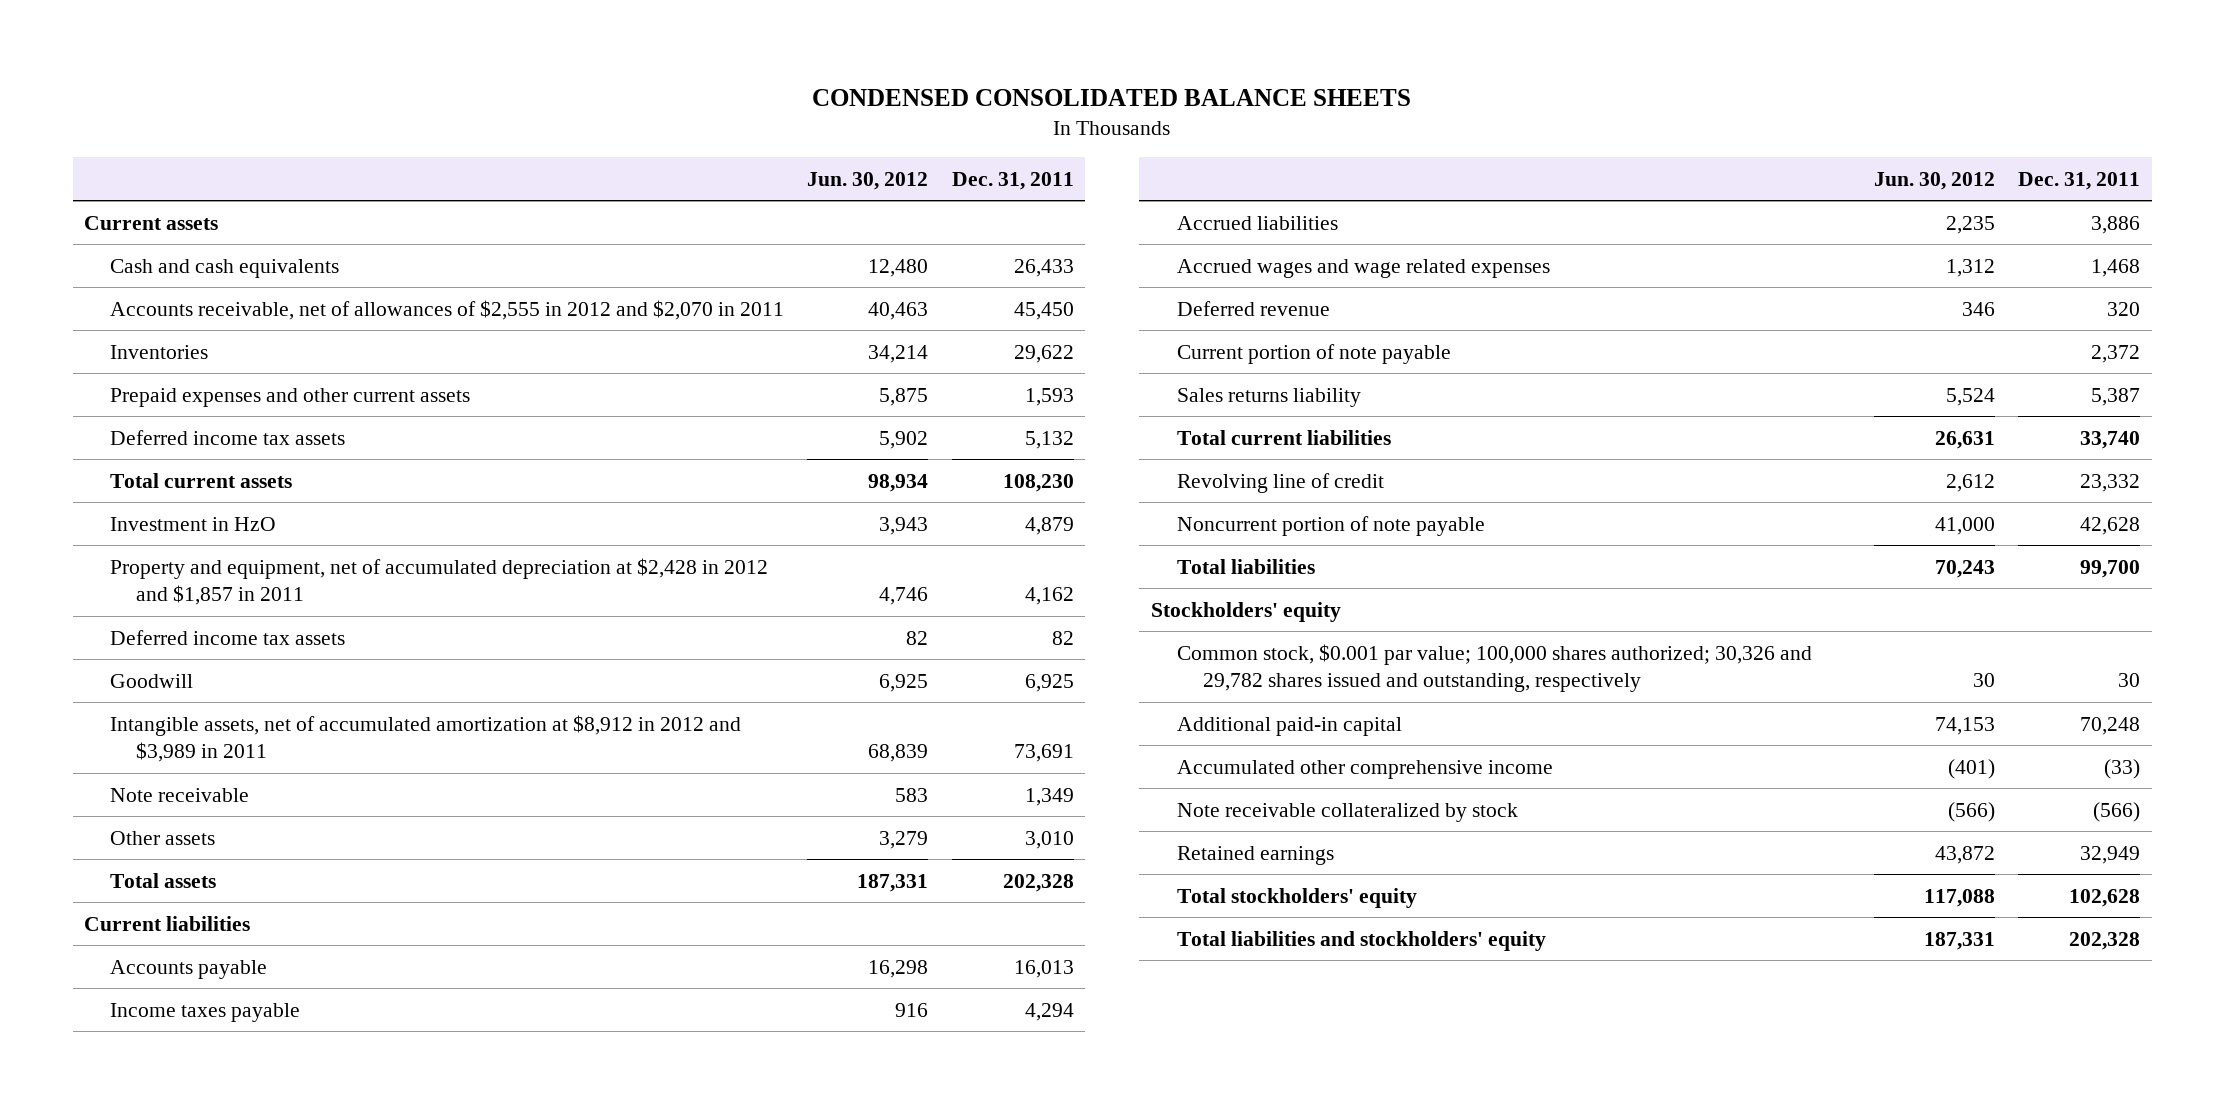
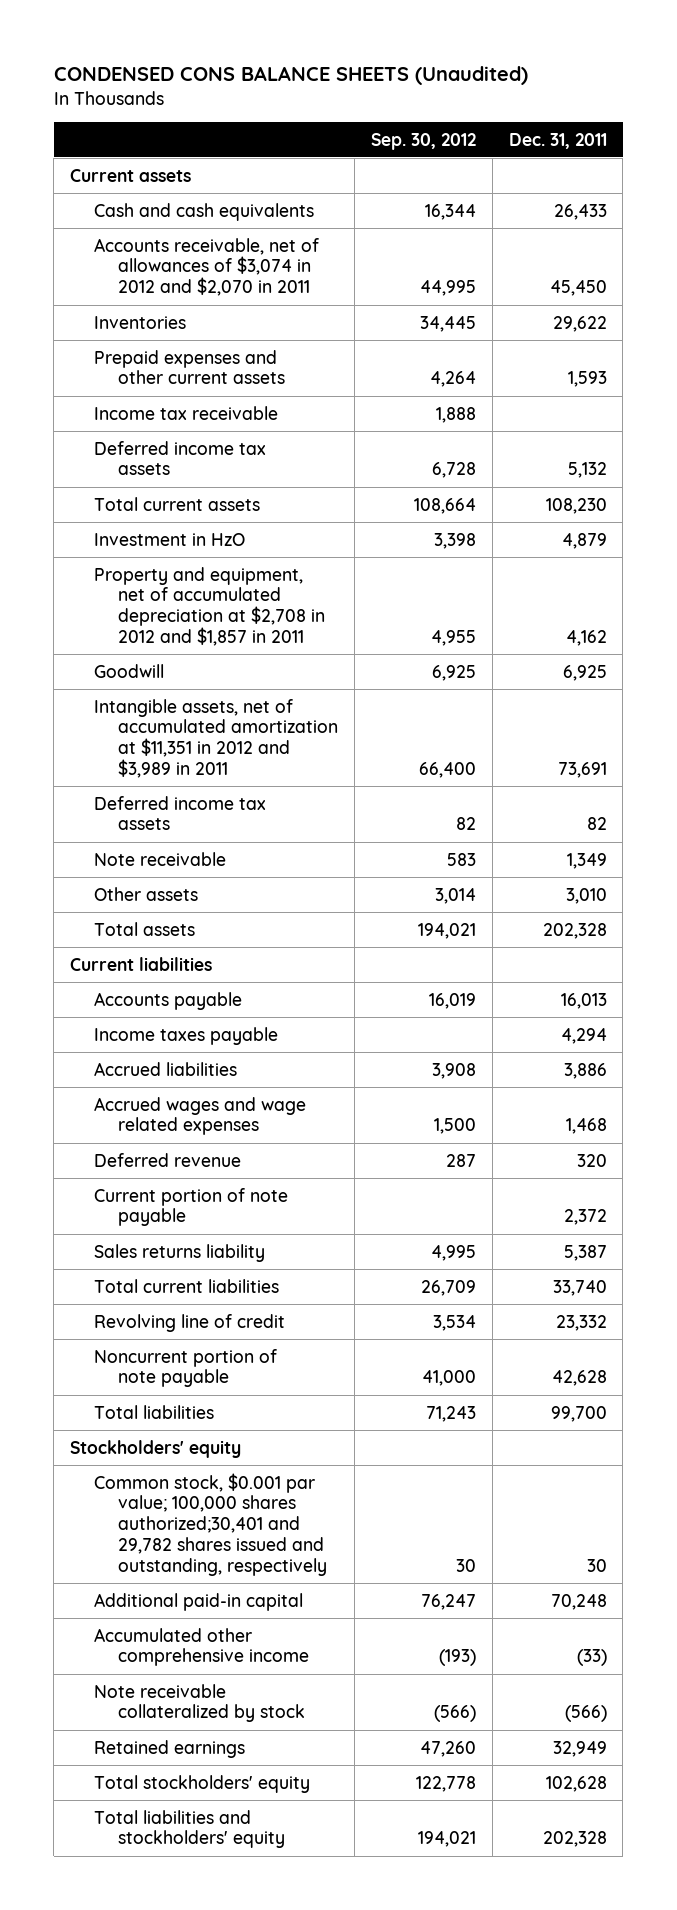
- CONDENSED CONSOLIDATED BALANCE SHEETS
+ CONDENSED CONS BALANCE SHEETS (Unaudited)
- | Jun. 30, 2012 | Dec. 31, 2011
+ | Sep. 30, 2012 | Dec. 31, 2011
- Accounts receivable, net of allowances of $2,555 in 2012 and $2,070 in 2011 | 40,463 | 45,450
+ Accounts receivable, net of allowances of $3,074 in 2012 and $2,070 in 2011 | 44,995 | 45,450
+ Income tax receivable | 1,888 |
- Property and equipment, net of accumulated depreciation at $2,428 in 2012 and $1,857 in 2011 | 4,746 | 4,162
+ Property and equipment, net of accumulated depreciation at $2,708 in 2012 and $1,857 in 2011 | 4,955 | 4,162
- Intangible assets, net of accumulated amortization at $8,912 in 2012 and $3,989 in 2011 | 68,839 | 73,691
+ Intangible assets, net of accumulated amortization at $11,351 in 2012 and $3,989 in 2011 | 66,400 | 73,691
moved down: Deferred income tax assets | 82 | 82
- Common stock, $0.001 par value; 100,000 shares authorized; 30,326 and 29,782 shares issued and outstanding, respectively | 30 | 30
+ Common stock, $0.001 par value; 100,000 shares authorized;30,401 and 29,782 shares issued and outstanding, respectively | 30 | 30

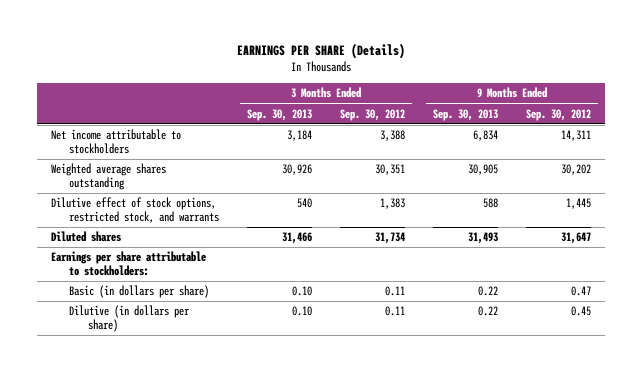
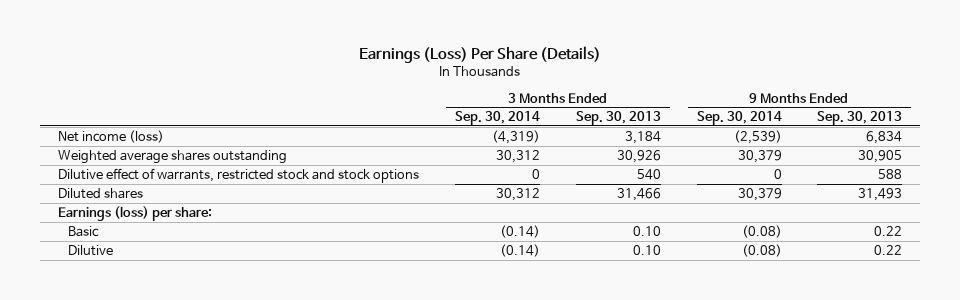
- EARNINGS PER SHARE (Details)
+ Earnings (Loss) Per Share (Details)
- | 3 Months Ended Sep. 30, 2013 | 3 Months Ended Sep. 30, 2012 | 9 Months Ended Sep. 30, 2013 | 9 Months Ended Sep. 30, 2012
+ | 3 Months Ended Sep. 30, 2014 | 3 Months Ended Sep. 30, 2013 | 9 Months Ended Sep. 30, 2014 | 9 Months Ended Sep. 30, 2013
- Net income attributable to stockholders | 3,184 | 3,388 | 6,834 | 14,311
+ Net income (loss) | (4,319) | 3,184 | (2,539) | 6,834
- Dilutive effect of stock options, restricted stock, and warrants | 540 | 1,383 | 588 | 1,445
+ Dilutive effect of warrants, restricted stock and stock options | 0 | 540 | 0 | 588
- Earnings per share attributable to stockholders:
- Basic (in dollars per share) | 0.10 | 0.11 | 0.22 | 0.47
- Dilutive (in dollars per share) | 0.10 | 0.11 | 0.22 | 0.45
+ Earnings (loss) per share:
+ Basic | (0.14) | 0.10 | (0.08) | 0.22
+ Dilutive | (0.14) | 0.10 | (0.08) | 0.22

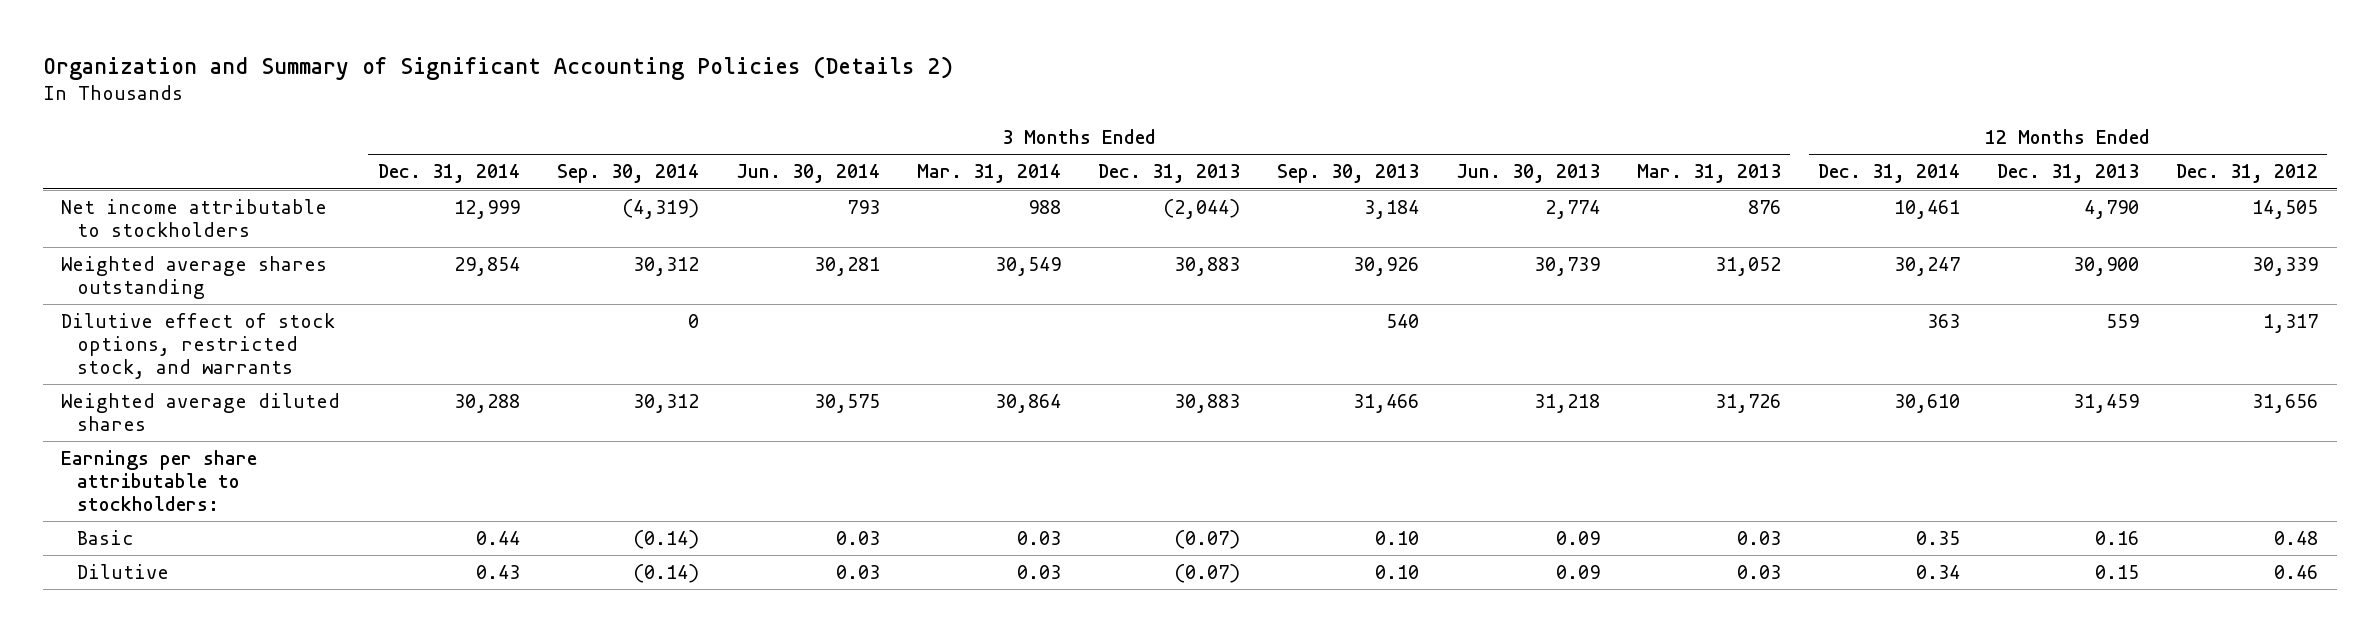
- Earnings (Loss) Per Share (Details)
+ Organization and Summary of Significant Accounting Policies (Details 2)
- | 3 Months Ended Sep. 30, 2014 | 3 Months Ended Sep. 30, 2013 | 9 Months Ended Sep. 30, 2014 | 9 Months Ended Sep. 30, 2013
+ | 3 Months Ended Dec. 31, 2014 | 3 Months Ended Sep. 30, 2014 | 3 Months Ended Jun. 30, 2014 | 3 Months Ended Mar. 31, 2014 | 3 Months Ended Dec. 31, 2013 | 3 Months Ended Sep. 30, 2013 | 3 Months Ended Jun. 30, 2013 | 3 Months Ended Mar. 31, 2013 | 12 Months Ended Dec. 31, 2014 | 12 Months Ended Dec. 31, 2013 | 12 Months Ended Dec. 31, 2012
- Net income (loss) | (4,319) | 3,184 | (2,539) | 6,834
+ Net income attributable to stockholders | 12,999 | (4,319) | 793 | 988 | (2,044) | 3,184 | 2,774 | 876 | 10,461 | 4,790 | 14,505
- Dilutive effect of warrants, restricted stock and stock options | 0 | 540 | 0 | 588
- Diluted shares | 30,312 | 31,466 | 30,379 | 31,493
- Earnings (loss) per share:
+ Dilutive effect of stock options, restricted stock, and warrants | | 0 | | | | 540 | | | 363 | 559 | 1,317
+ Weighted average diluted shares | 30,288 | 30,312 | 30,575 | 30,864 | 30,883 | 31,466 | 31,218 | 31,726 | 30,610 | 31,459 | 31,656
+ Earnings per share attributable to stockholders:

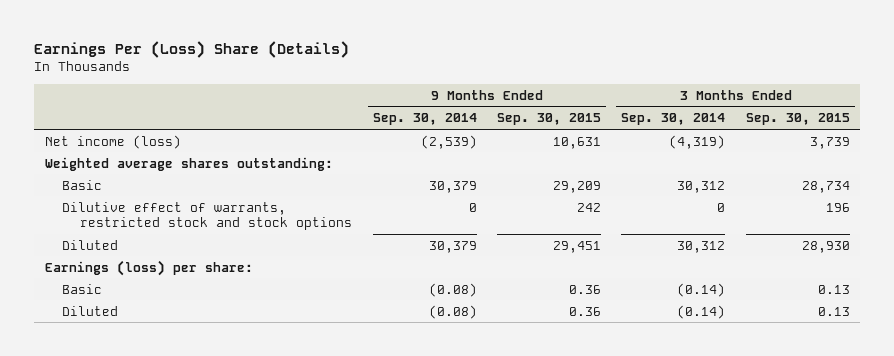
- Organization and Summary of Significant Accounting Policies (Details 2)
+ Earnings Per (Loss) Share (Details)
- | 3 Months Ended Dec. 31, 2014 | 3 Months Ended Sep. 30, 2014 | 3 Months Ended Jun. 30, 2014 | 3 Months Ended Mar. 31, 2014 | 3 Months Ended Dec. 31, 2013 | 3 Months Ended Sep. 30, 2013 | 3 Months Ended Jun. 30, 2013 | 3 Months Ended Mar. 31, 2013 | 12 Months Ended Dec. 31, 2014 | 12 Months Ended Dec. 31, 2013 | 12 Months Ended Dec. 31, 2012
+ | 9 Months Ended Sep. 30, 2014 | 9 Months Ended Sep. 30, 2015 | 3 Months Ended Sep. 30, 2014 | 3 Months Ended Sep. 30, 2015
- Net income attributable to stockholders | 12,999 | (4,319) | 793 | 988 | (2,044) | 3,184 | 2,774 | 876 | 10,461 | 4,790 | 14,505
- Weighted average shares outstanding | 29,854 | 30,312 | 30,281 | 30,549 | 30,883 | 30,926 | 30,739 | 31,052 | 30,247 | 30,900 | 30,339
- Dilutive effect of stock options, restricted stock, and warrants | | 0 | | | | 540 | | | 363 | 559 | 1,317
- Weighted average diluted shares | 30,288 | 30,312 | 30,575 | 30,864 | 30,883 | 31,466 | 31,218 | 31,726 | 30,610 | 31,459 | 31,656
- Earnings per share attributable to stockholders:
+ Net income (loss) | (2,539) | 10,631 | (4,319) | 3,739
+ Weighted average shares outstanding:
+ Basic | 30,379 | 29,209 | 30,312 | 28,734
+ Dilutive effect of warrants, restricted stock and stock options | 0 | 242 | 0 | 196
+ Diluted | 30,379 | 29,451 | 30,312 | 28,930
+ Earnings (loss) per share:
- Dilutive | 0.43 | (0.14) | 0.03 | 0.03 | (0.07) | 0.10 | 0.09 | 0.03 | 0.34 | 0.15 | 0.46
+ Diluted | (0.08) | 0.36 | (0.14) | 0.13

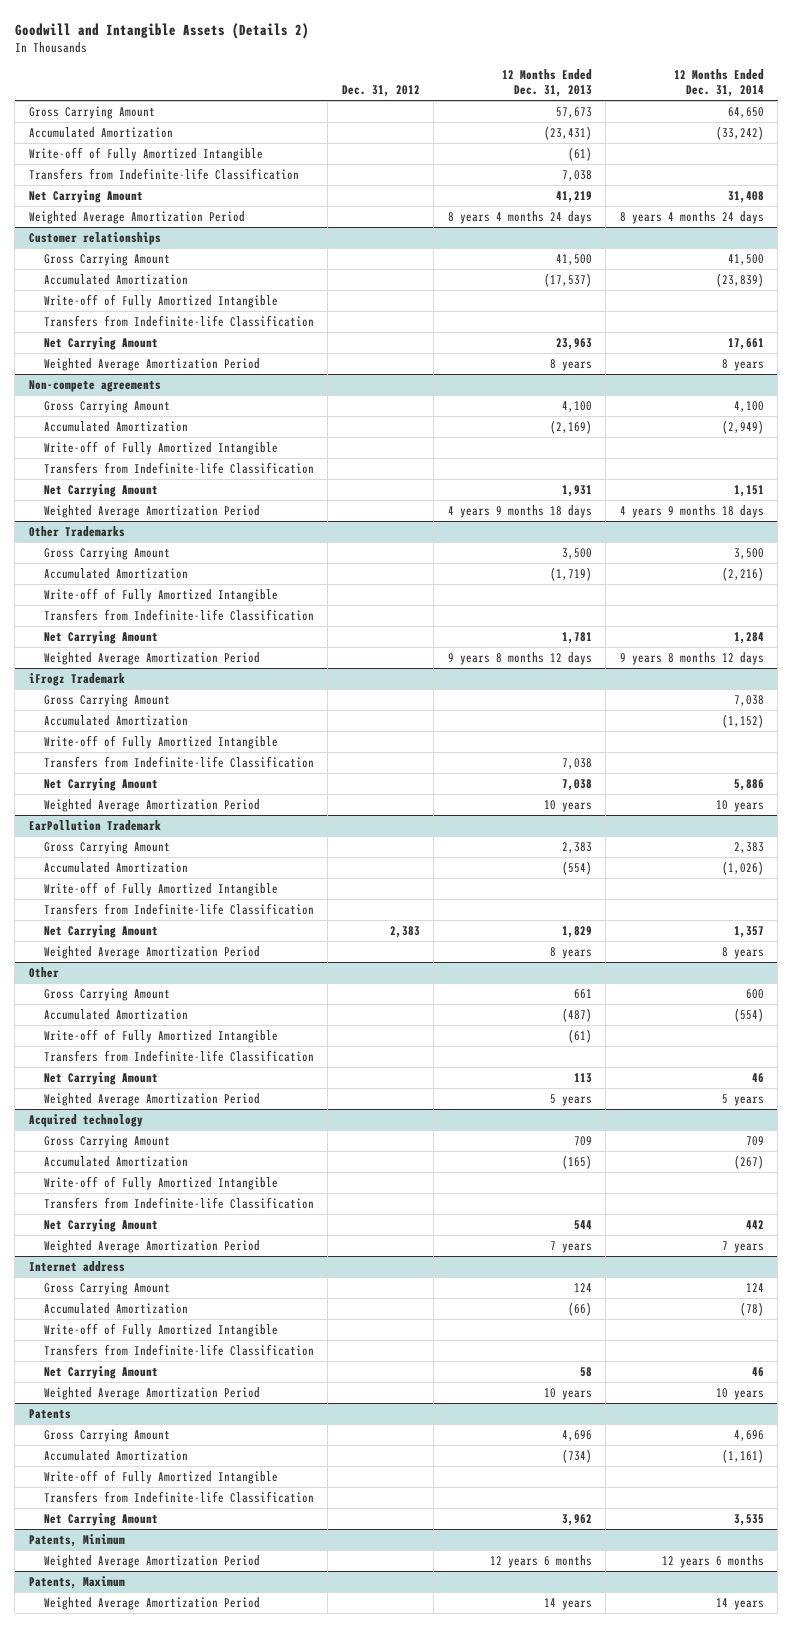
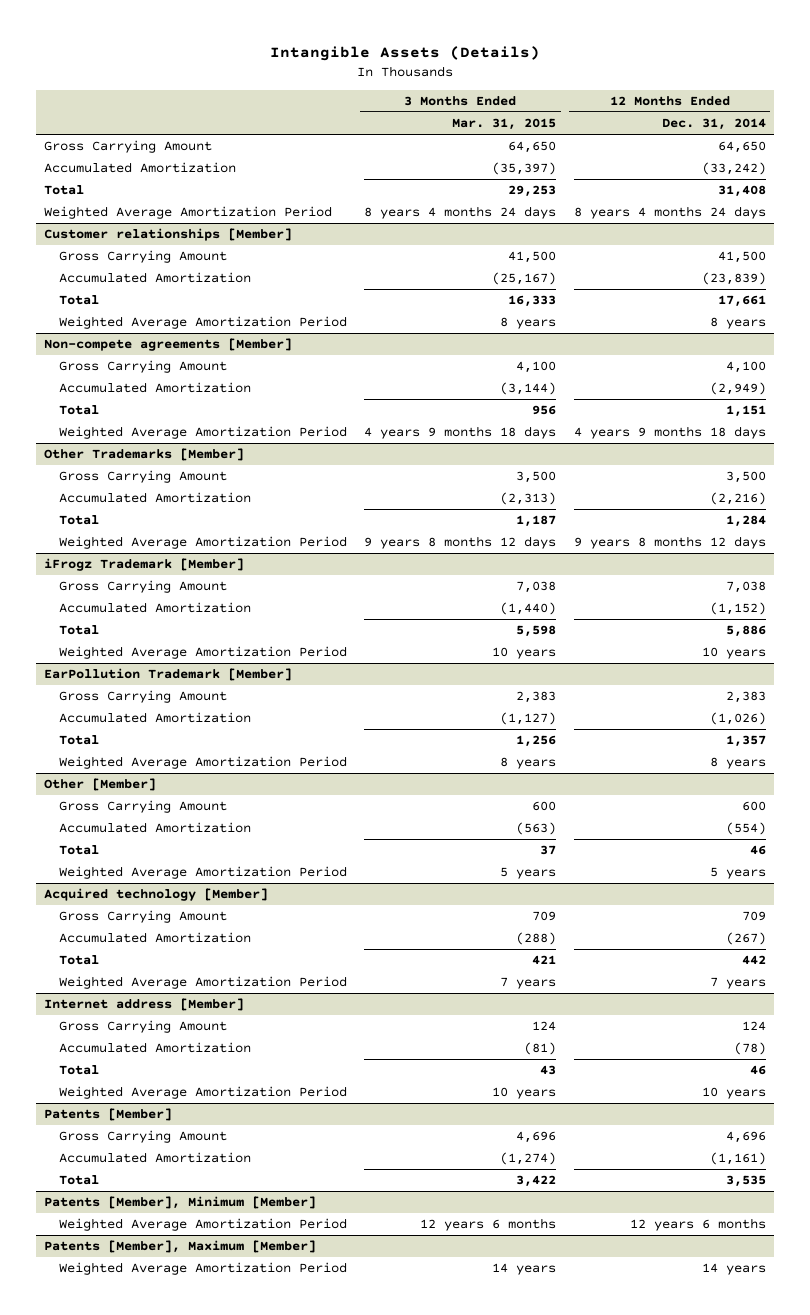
- Goodwill and Intangible Assets (Details 2)
+ Intangible Assets (Details)
- | Dec. 31, 2012 | 12 Months Ended Dec. 31, 2013 | 12 Months Ended Dec. 31, 2014
+ | 3 Months Ended Mar. 31, 2015 | 12 Months Ended Dec. 31, 2014
- Write-off of Fully Amortized Intangible | | (61) |
- Transfers from Indefinite-life Classification | | 7,038 |
- Net Carrying Amount | | 41,219 | 31,408
+ Total | 29,253 | 31,408
- Customer relationships
+ Customer relationships [Member]
- Write-off of Fully Amortized Intangible
- Transfers from Indefinite-life Classification
- Net Carrying Amount | | 23,963 | 17,661
+ Total | 16,333 | 17,661
- Non-compete agreements
+ Non-compete agreements [Member]
- Write-off of Fully Amortized Intangible
- Transfers from Indefinite-life Classification
- Net Carrying Amount | | 1,931 | 1,151
+ Total | 956 | 1,151
- Other Trademarks
+ Other Trademarks [Member]
- Write-off of Fully Amortized Intangible
- Transfers from Indefinite-life Classification
- Net Carrying Amount | | 1,781 | 1,284
+ Total | 1,187 | 1,284
- iFrogz Trademark
+ iFrogz Trademark [Member]
- Write-off of Fully Amortized Intangible
- Transfers from Indefinite-life Classification | | 7,038 |
- Net Carrying Amount | | 7,038 | 5,886
+ Total | 5,598 | 5,886
- EarPollution Trademark
+ EarPollution Trademark [Member]
- Write-off of Fully Amortized Intangible
- Transfers from Indefinite-life Classification
- Net Carrying Amount | 2,383 | 1,829 | 1,357
+ Total | 1,256 | 1,357
- Other
+ Other [Member]
- Write-off of Fully Amortized Intangible | | (61) |
- Transfers from Indefinite-life Classification
- Net Carrying Amount | | 113 | 46
+ Total | 37 | 46
- Acquired technology
+ Acquired technology [Member]
- Write-off of Fully Amortized Intangible
- Transfers from Indefinite-life Classification
- Net Carrying Amount | | 544 | 442
+ Total | 421 | 442
- Internet address
+ Internet address [Member]
- Write-off of Fully Amortized Intangible
- Transfers from Indefinite-life Classification
- Net Carrying Amount | | 58 | 46
+ Total | 43 | 46
- Patents
+ Patents [Member]
- Write-off of Fully Amortized Intangible
- Transfers from Indefinite-life Classification
- Net Carrying Amount | | 3,962 | 3,535
- Patents, Minimum
+ Total | 3,422 | 3,535
+ Patents [Member], Minimum [Member]
- Patents, Maximum
+ Patents [Member], Maximum [Member]

